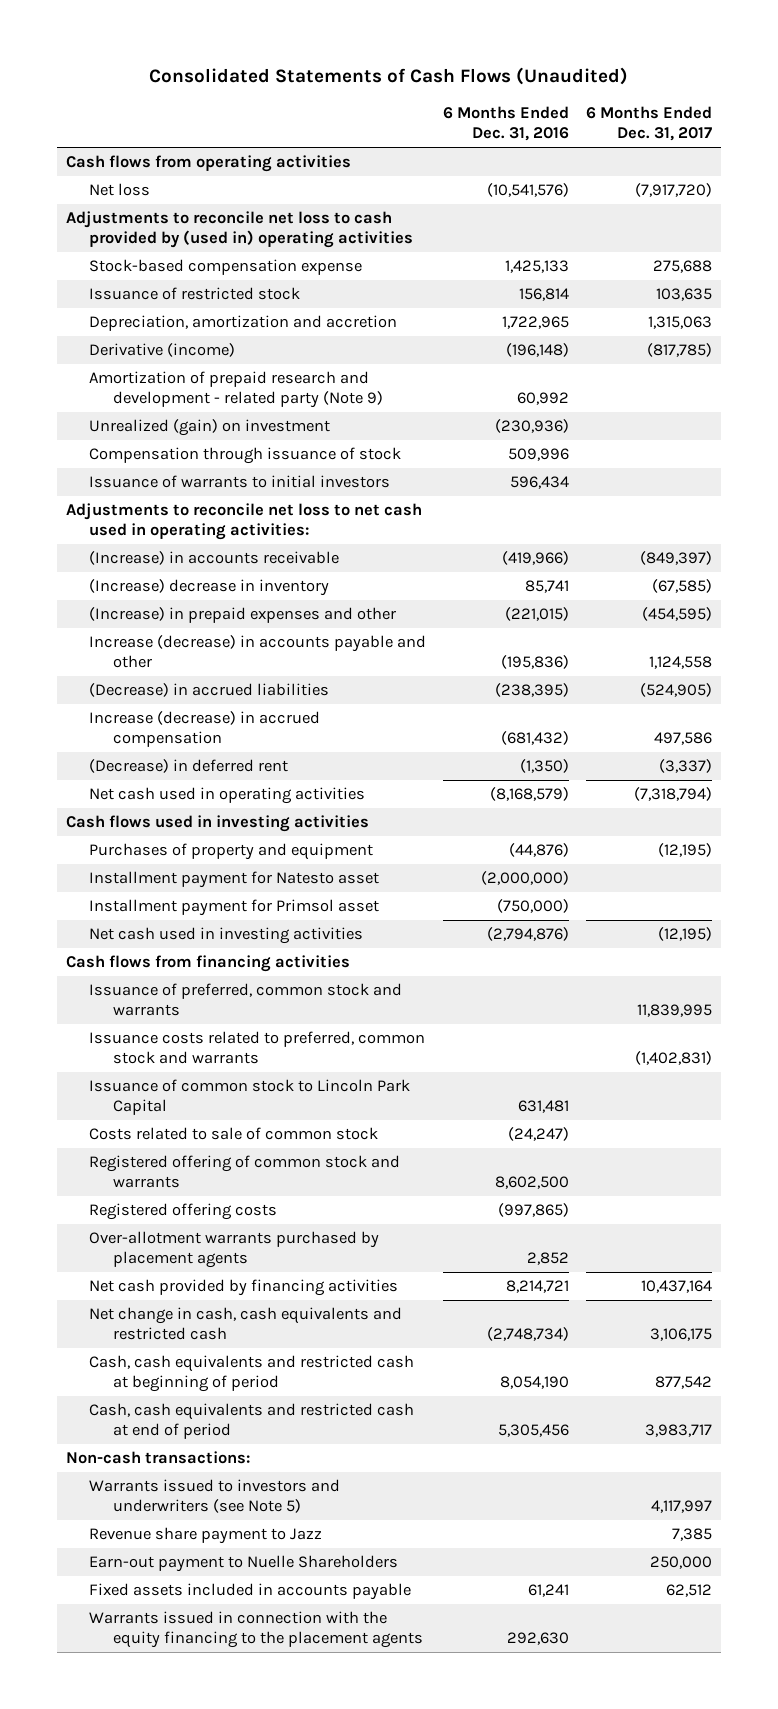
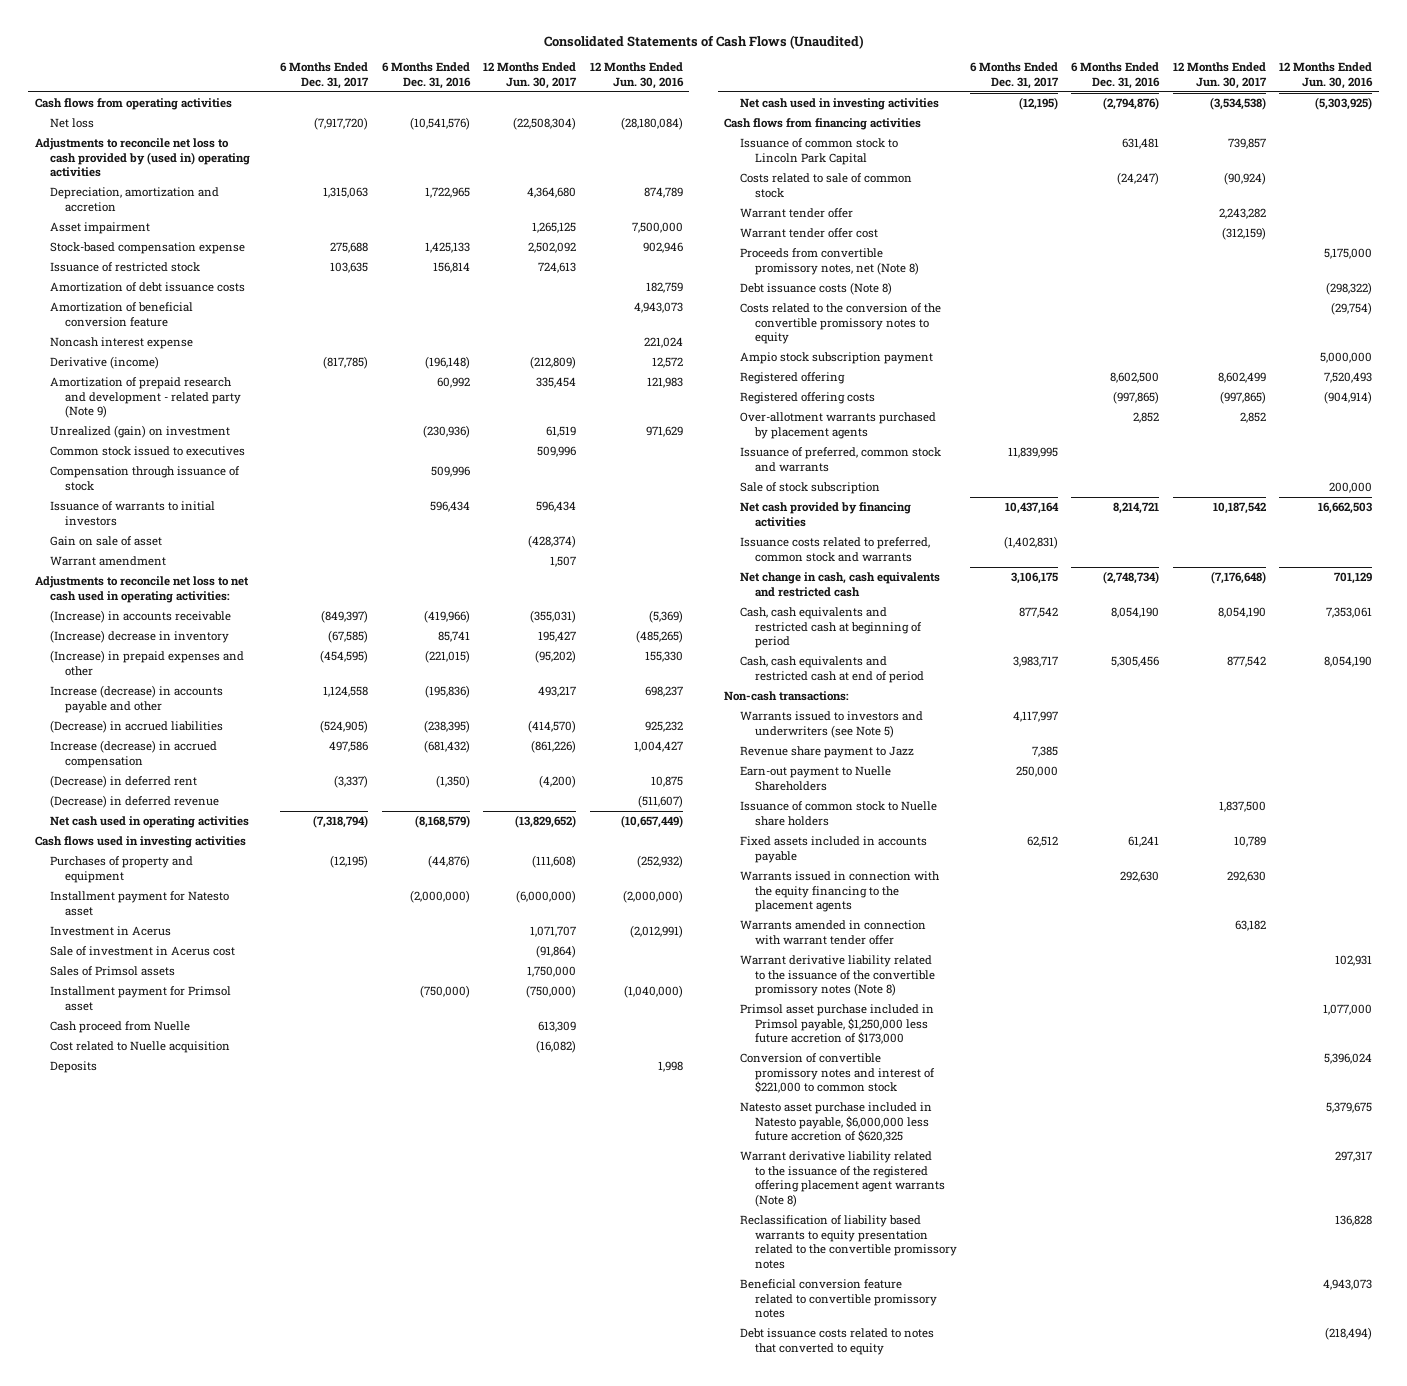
- | 6 Months Ended Dec. 31, 2016 | 6 Months Ended Dec. 31, 2017
+ | 6 Months Ended Dec. 31, 2017 | 6 Months Ended Dec. 31, 2016 | 12 Months Ended Jun. 30, 2017 | 12 Months Ended Jun. 30, 2016
moved up: Depreciation, amortization and accretion | 1,315,063 | 1,722,965 | 4,364,680 | 874,789
+ Asset impairment | | | 1,265,125 | 7,500,000
+ Amortization of debt issuance costs | | | | 182,759
+ Amortization of beneficial conversion feature | | | | 4,943,073
+ Noncash interest expense | | | | 221,024
+ Common stock issued to executives | | | 509,996 |
+ Gain on sale of asset | | | (428,374) |
+ Warrant amendment | | | 1,507 |
+ (Decrease) in deferred revenue | | | | (511,607)
+ Investment in Acerus | | | 1,071,707 | (2,012,991)
+ Sale of investment in Acerus cost | | | (91,864) |
+ Sales of Primsol assets | | | 1,750,000 |
+ Cash proceed from Nuelle | | | 613,309 |
+ Cost related to Nuelle acquisition | | | (16,082) |
+ Deposits | | | | 1,998
- Registered offering of common stock and warrants | 8,602,500 |
+ Warrant tender offer | | | 2,243,282 |
+ Warrant tender offer cost | | | (312,159) |
+ Proceeds from convertible promissory notes, net (Note 8) | | | | 5,175,000
+ Debt issuance costs (Note 8) | | | | (298,322)
+ Costs related to the conversion of the convertible promissory notes to equity | | | | (29,754)
+ Ampio stock subscription payment | | | | 5,000,000
+ Registered offering | | 8,602,500 | 8,602,499 | 7,520,493
moved down: Issuance of preferred, common stock and warrants | 11,839,995 | | |
+ Sale of stock subscription | | | | 200,000
moved down: Issuance costs related to preferred, common stock and warrants | (1,402,831) | | |
+ Issuance of common stock to Nuelle share holders | | | 1,837,500 |
+ Warrants amended in connection with warrant tender offer | | | 63,182 |
+ Warrant derivative liability related to the issuance of the convertible promissory notes (Note 8) | | | | 102,931
+ Primsol asset purchase included in Primsol payable, $1,250,000 less future accretion of $173,000 | | | | 1,077,000
+ Conversion of convertible promissory notes and interest of $221,000 to common stock | | | | 5,396,024
+ Natesto asset purchase included in Natesto payable, $6,000,000 less future accretion of $620,325 | | | | 5,379,675
+ Warrant derivative liability related to the issuance of the registered offering placement agent warrants (Note 8) | | | | 297,317
+ Reclassification of liability based warrants to equity presentation related to the convertible promissory notes | | | | 136,828
+ Beneficial conversion feature related to convertible promissory notes | | | | 4,943,073
+ Debt issuance costs related to notes that converted to equity | | | | (218,494)

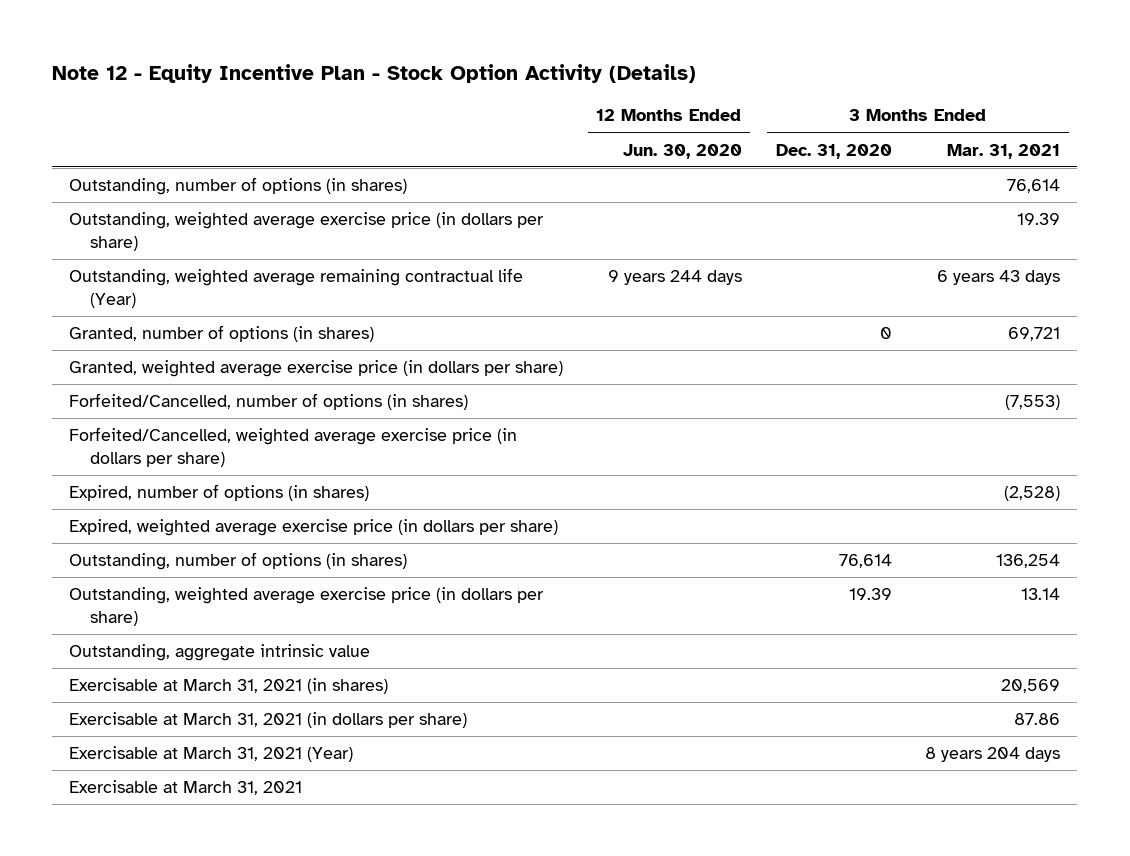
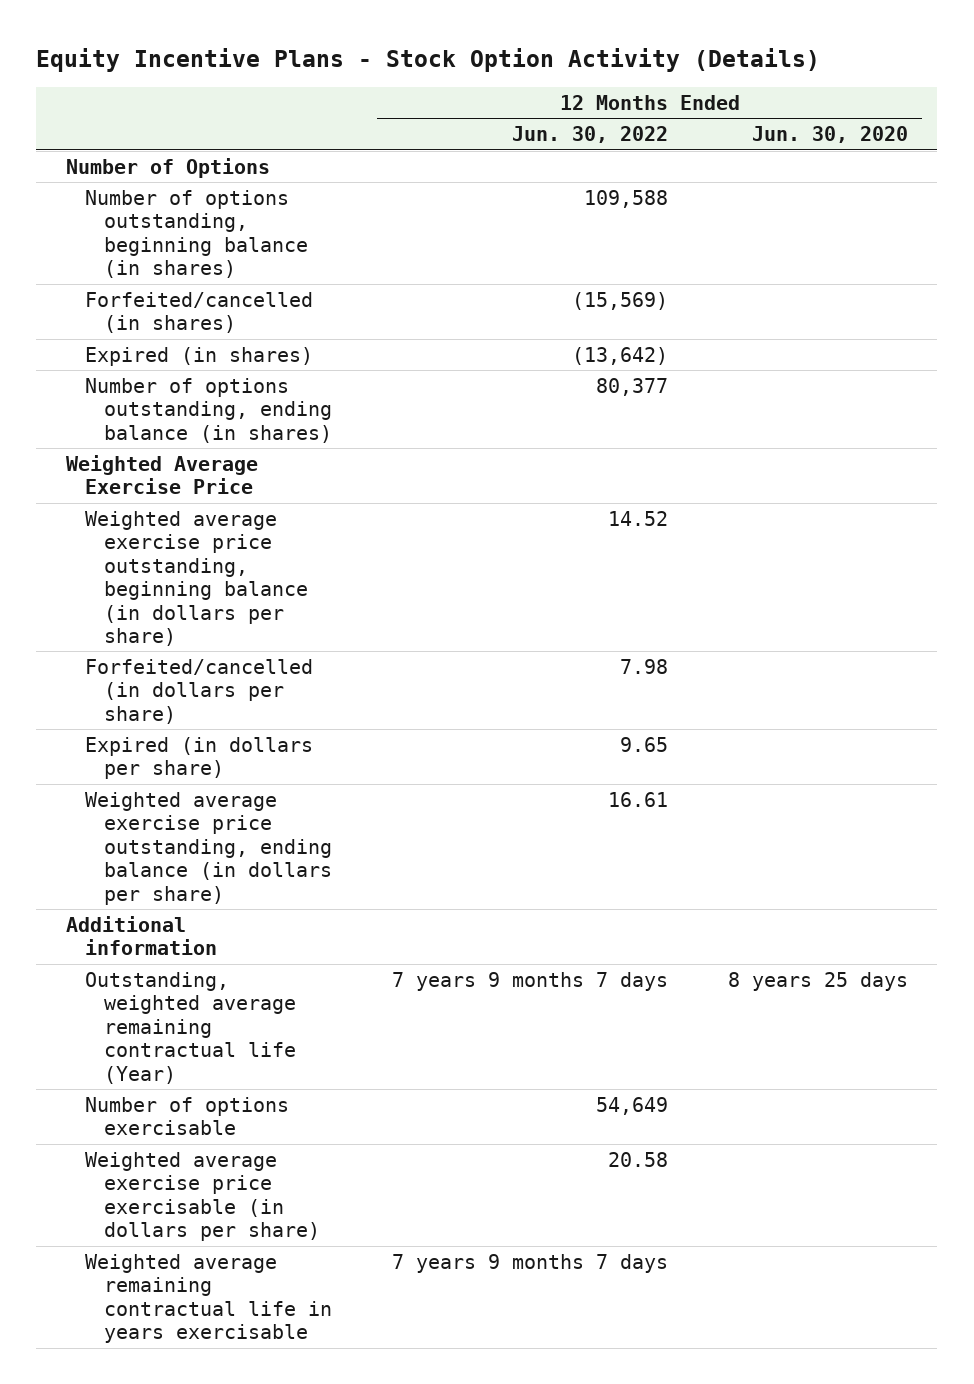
- Note 12 - Equity Incentive Plan - Stock Option Activity (Details)
+ Equity Incentive Plans - Stock Option Activity (Details)
- | 12 Months Ended Jun. 30, 2020 | 3 Months Ended Dec. 31, 2020 | 3 Months Ended Mar. 31, 2021
+ | 12 Months Ended Jun. 30, 2022 | 12 Months Ended Jun. 30, 2020
- Outstanding, number of options (in shares) | | | 76,614
- Outstanding, weighted average exercise price (in dollars per share) | | | 19.39
- Outstanding, weighted average remaining contractual life (Year) | 9 years 244 days | | 6 years 43 days
- Granted, number of options (in shares) | | 0 | 69,721
- Granted, weighted average exercise price (in dollars per share)
- Forfeited/Cancelled, number of options (in shares) | | | (7,553)
- Forfeited/Cancelled, weighted average exercise price (in dollars per share)
- Expired, number of options (in shares) | | | (2,528)
- Expired, weighted average exercise price (in dollars per share)
- Outstanding, number of options (in shares) | | 76,614 | 136,254
- Outstanding, weighted average exercise price (in dollars per share) | | 19.39 | 13.14
- Outstanding, aggregate intrinsic value
- Exercisable at March 31, 2021 (in shares) | | | 20,569
- Exercisable at March 31, 2021 (in dollars per share) | | | 87.86
- Exercisable at March 31, 2021 (Year) | | | 8 years 204 days
- Exercisable at March 31, 2021
+ Number of Options
+ Number of options outstanding, beginning balance (in shares) | 109,588 |
+ Forfeited/cancelled (in shares) | (15,569) |
+ Expired (in shares) | (13,642) |
+ Number of options outstanding, ending balance (in shares) | 80,377 |
+ Weighted Average Exercise Price
+ Weighted average exercise price outstanding, beginning balance (in dollars per share) | 14.52 |
+ Forfeited/cancelled (in dollars per share) | 7.98 |
+ Expired (in dollars per share) | 9.65 |
+ Weighted average exercise price outstanding, ending balance (in dollars per share) | 16.61 |
+ Additional information
+ Outstanding, weighted average remaining contractual life (Year) | 7 years 9 months 7 days | 8 years 25 days
+ Number of options exercisable | 54,649 |
+ Weighted average exercise price exercisable (in dollars per share) | 20.58 |
+ Weighted average remaining contractual life in years exercisable | 7 years 9 months 7 days |

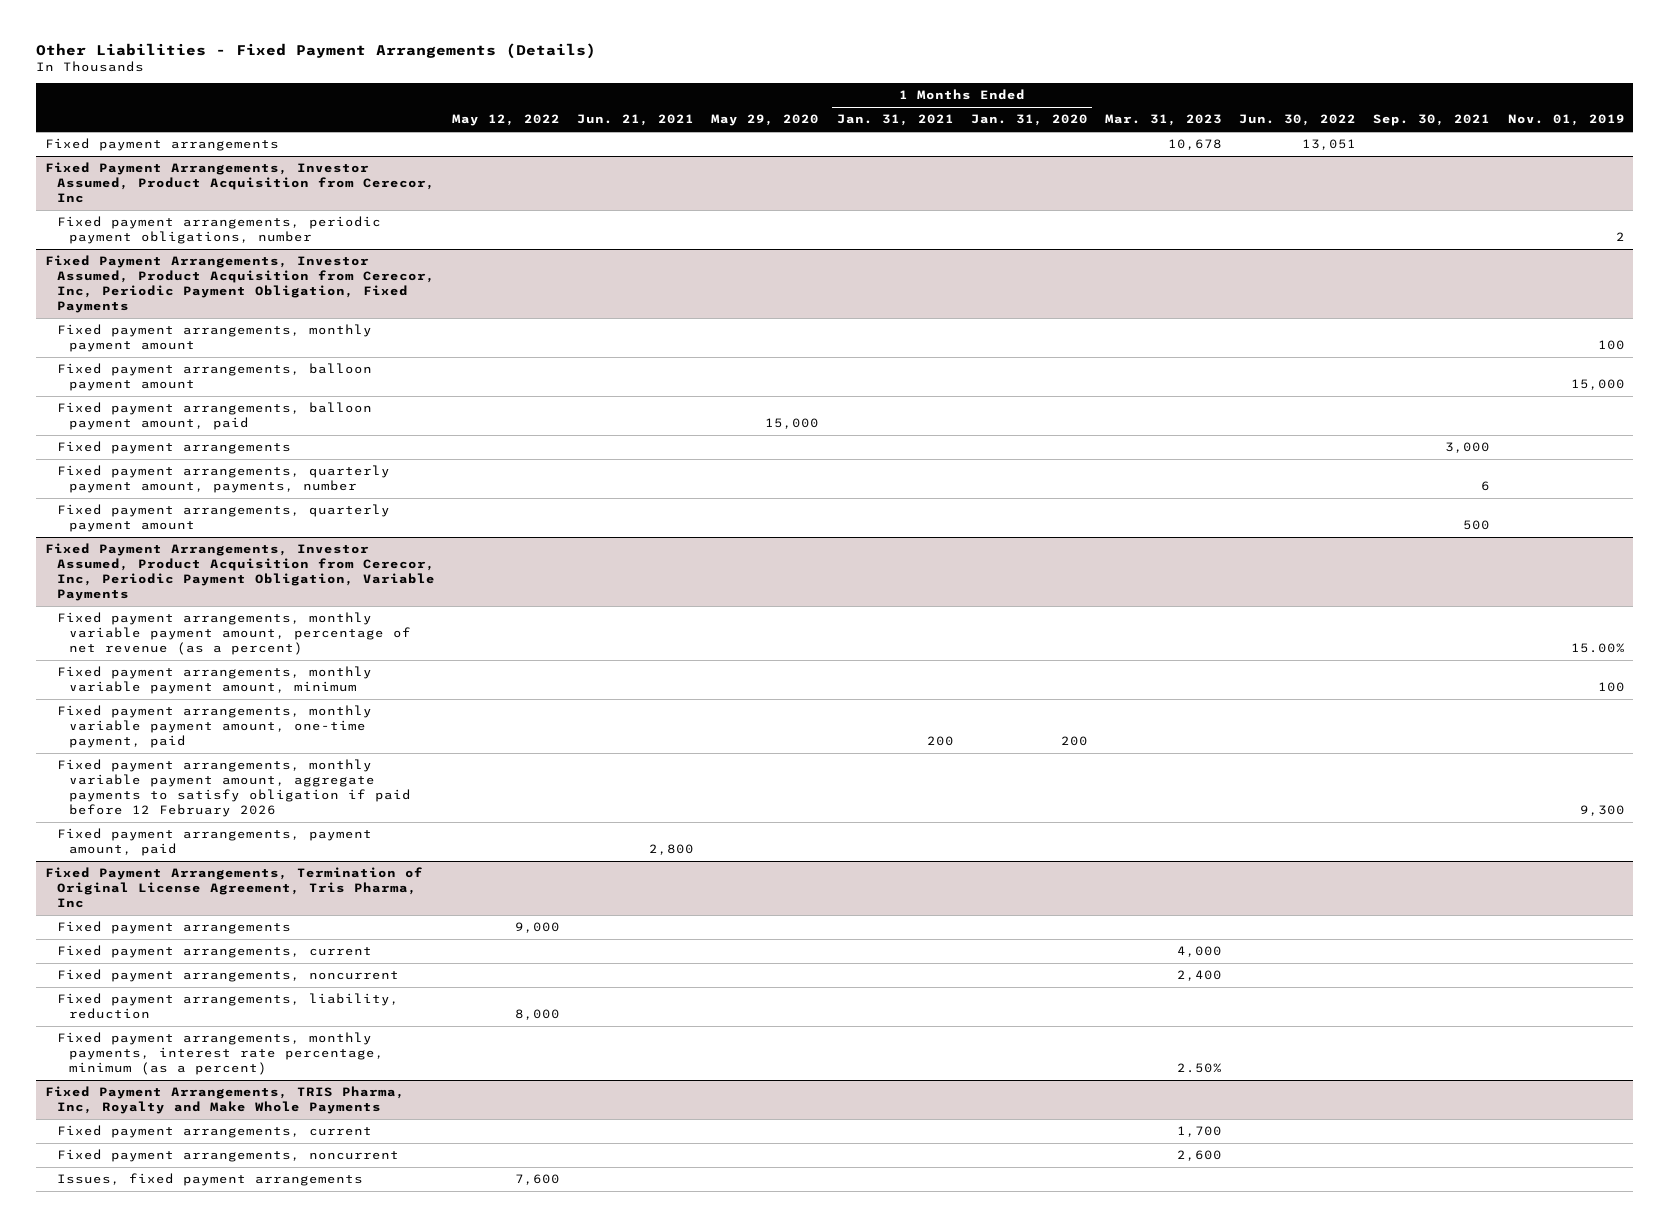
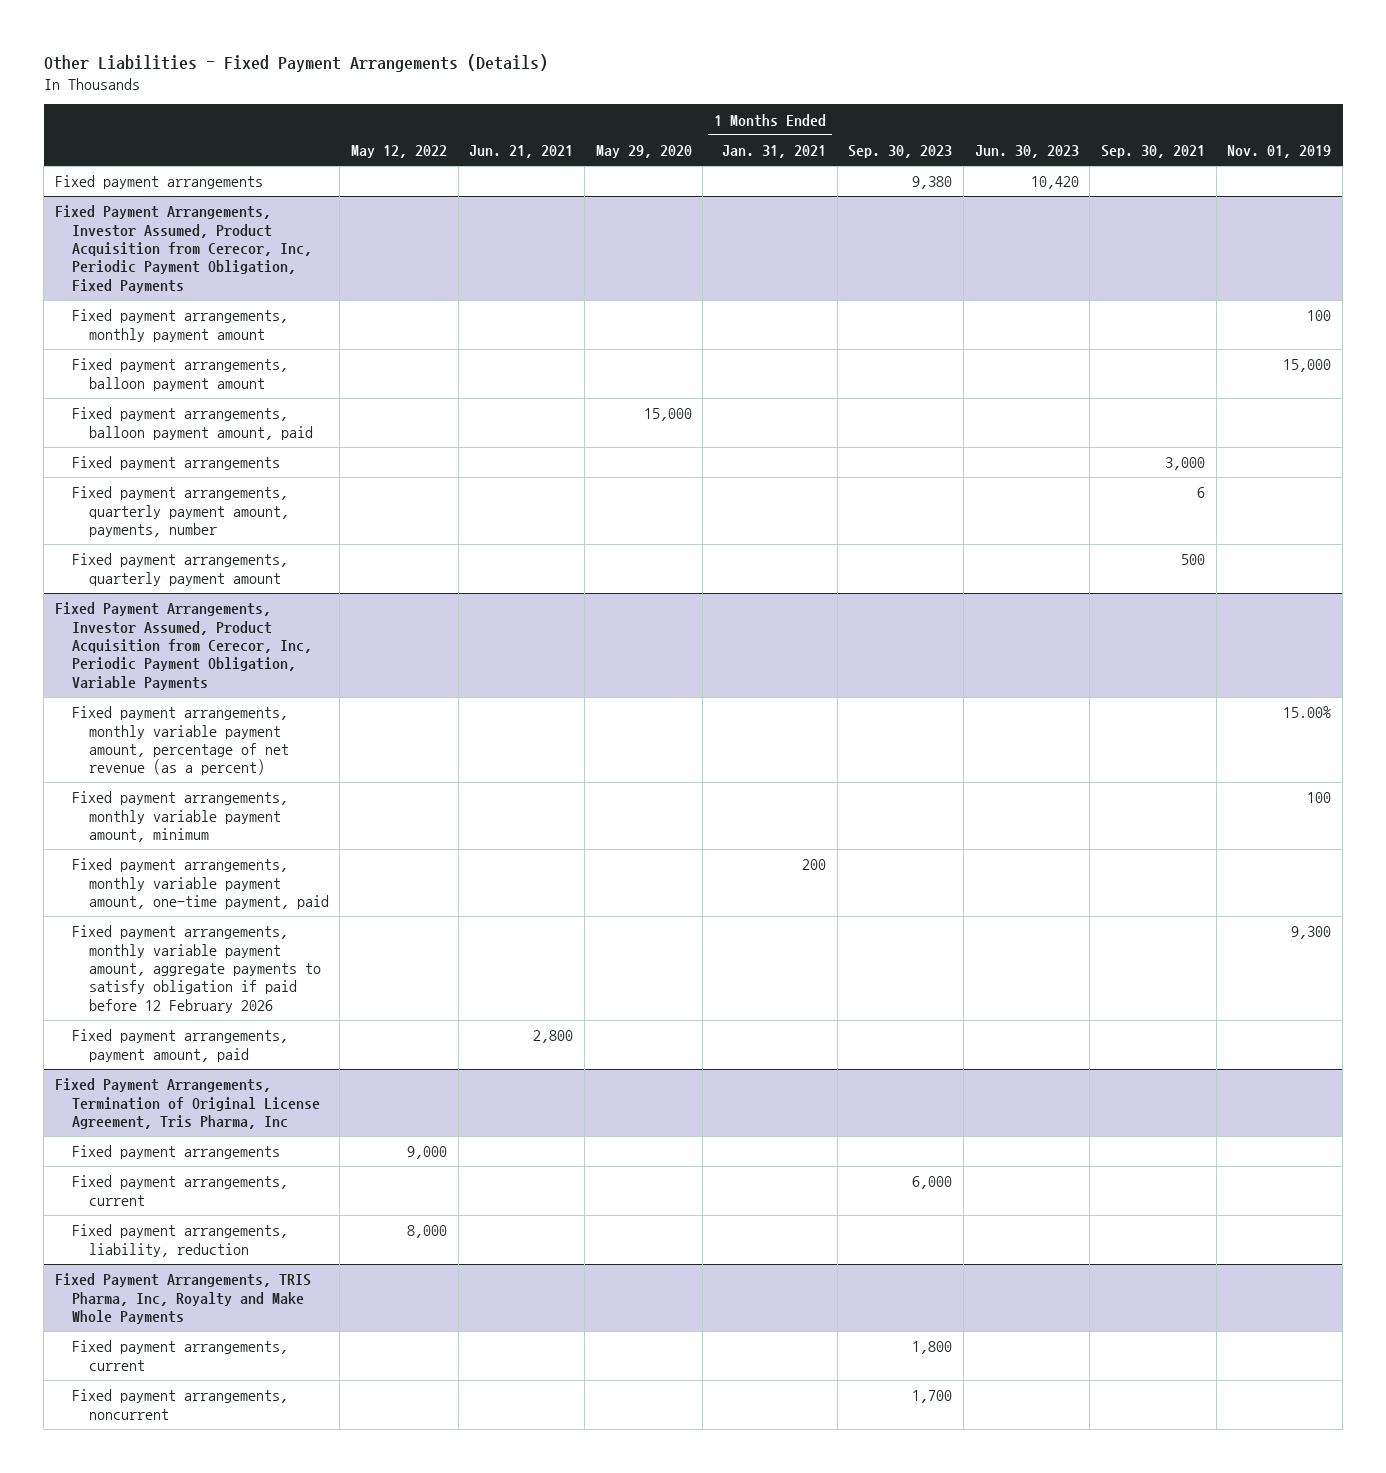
- | May 12, 2022 | Jun. 21, 2021 | May 29, 2020 | 1 Months Ended Jan. 31, 2021 | 1 Months Ended Jan. 31, 2020 | Mar. 31, 2023 | Jun. 30, 2022 | Sep. 30, 2021 | Nov. 01, 2019
+ | May 12, 2022 | Jun. 21, 2021 | May 29, 2020 | 1 Months Ended Jan. 31, 2021 | Sep. 30, 2023 | Jun. 30, 2023 | Sep. 30, 2021 | Nov. 01, 2019
- Fixed Payment Arrangements, Investor Assumed, Product Acquisition from Cerecor, Inc
- Fixed payment arrangements, periodic payment obligations, number | | | | | | | | | 2
@ Fixed Payment Arrangements, Termination of Original License Agreement, Tris Pharma, Inc
- Fixed payment arrangements, noncurrent | | | | | | 2,400 | | |
- Fixed payment arrangements, monthly payments, interest rate percentage, minimum (as a percent) | | | | | | 2.50% | | |
@ Fixed Payment Arrangements, TRIS Pharma, Inc, Royalty and Make Whole Payments
- Issues, fixed payment arrangements | 7,600 | | | | | | | |

